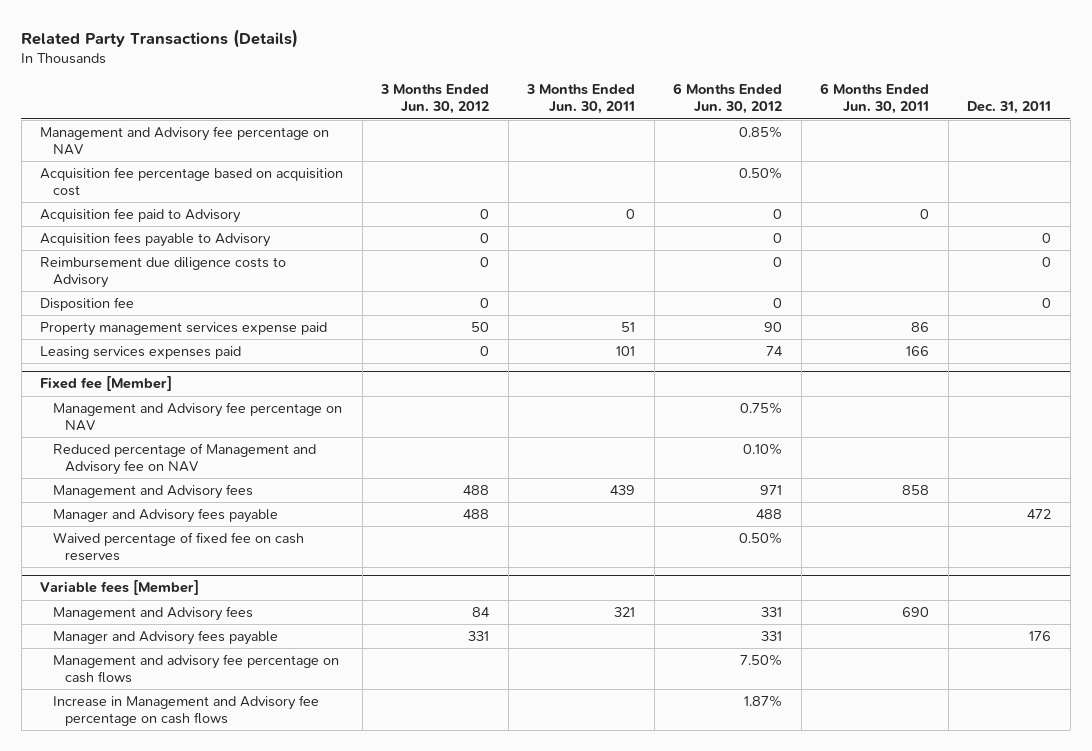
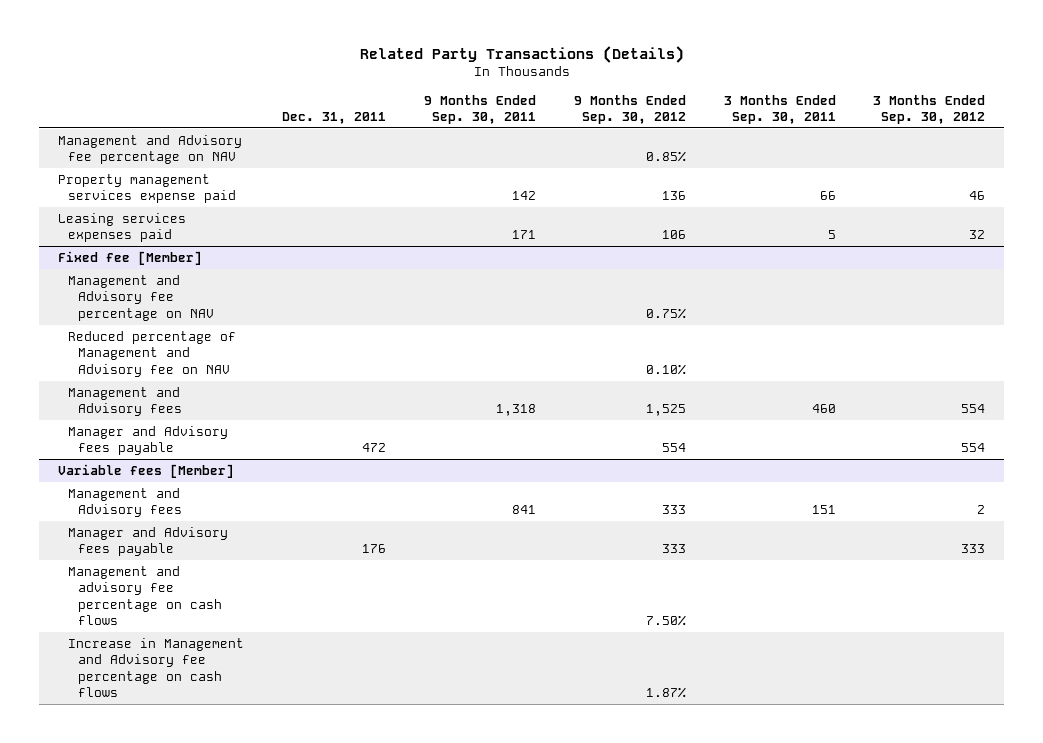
- | 3 Months Ended Jun. 30, 2012 | 3 Months Ended Jun. 30, 2011 | 6 Months Ended Jun. 30, 2012 | 6 Months Ended Jun. 30, 2011 | Dec. 31, 2011
+ | Dec. 31, 2011 | 9 Months Ended Sep. 30, 2011 | 9 Months Ended Sep. 30, 2012 | 3 Months Ended Sep. 30, 2011 | 3 Months Ended Sep. 30, 2012
- Acquisition fee percentage based on acquisition cost | | | 0.50% | |
- Acquisition fee paid to Advisory | 0 | 0 | 0 | 0 |
- Acquisition fees payable to Advisory | 0 | | 0 | | 0
- Reimbursement due diligence costs to Advisory | 0 | | 0 | | 0
- Disposition fee | 0 | | 0 | | 0
@ Fixed fee [Member]
- Waived percentage of fixed fee on cash reserves | | | 0.50% | |

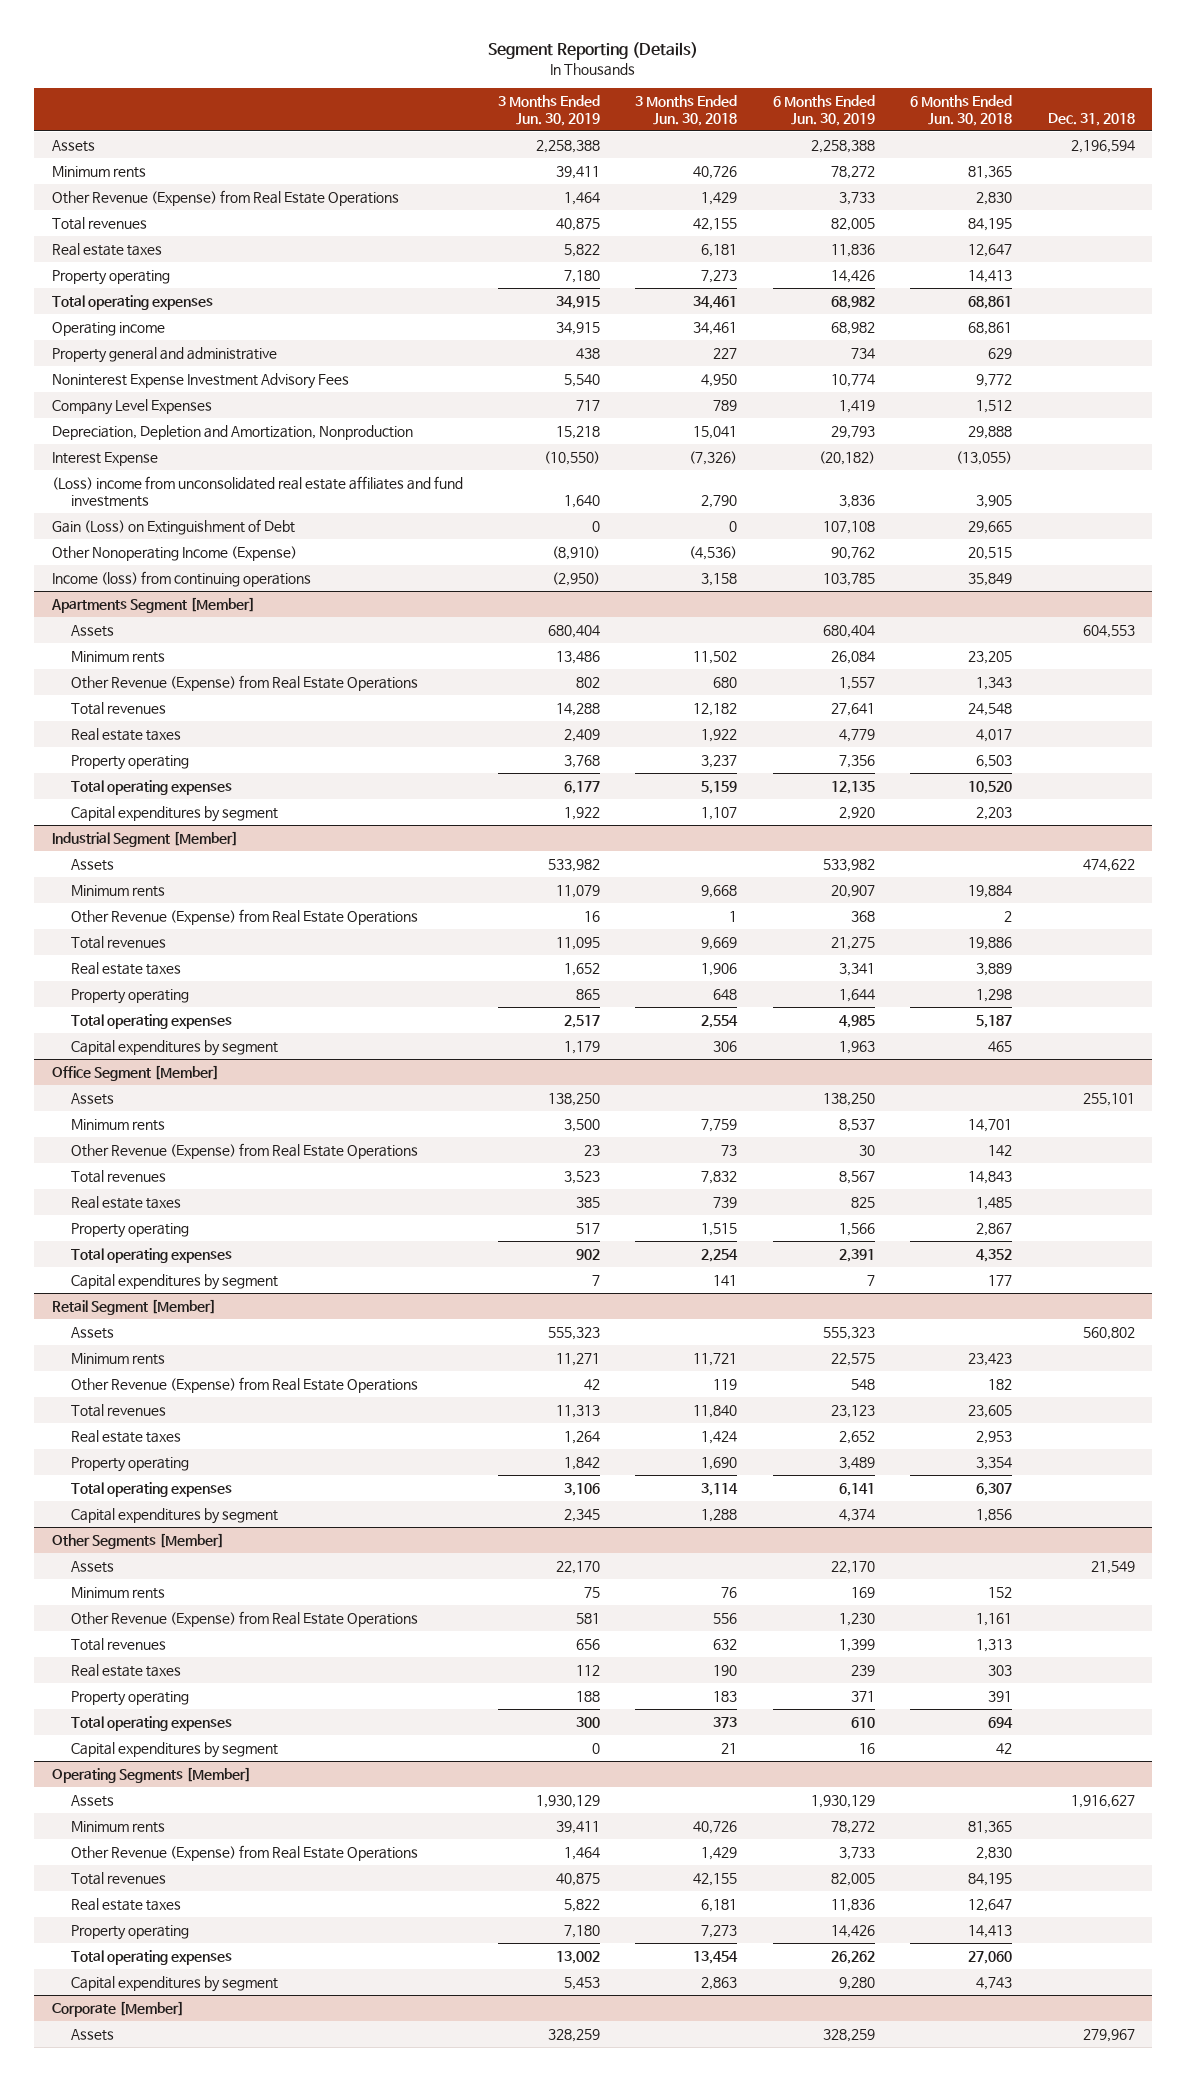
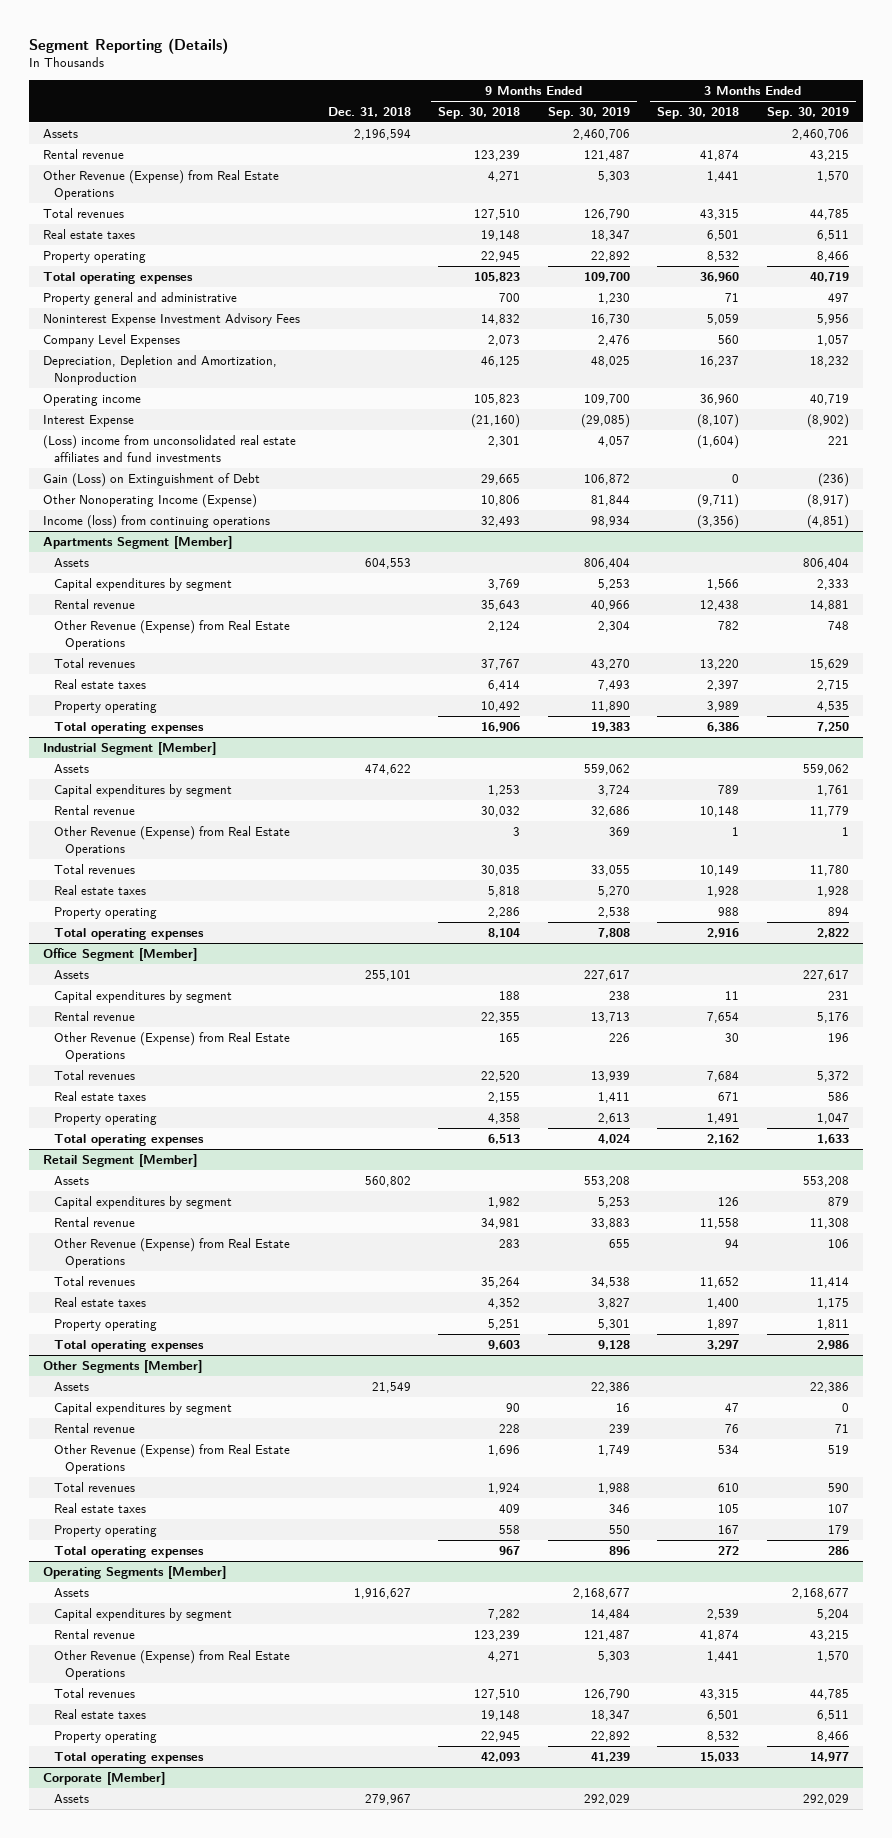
- | 3 Months Ended Jun. 30, 2019 | 3 Months Ended Jun. 30, 2018 | 6 Months Ended Jun. 30, 2019 | 6 Months Ended Jun. 30, 2018 | Dec. 31, 2018
+ | Dec. 31, 2018 | 9 Months Ended Sep. 30, 2018 | 9 Months Ended Sep. 30, 2019 | 3 Months Ended Sep. 30, 2018 | 3 Months Ended Sep. 30, 2019
- Minimum rents | 39,411 | 40,726 | 78,272 | 81,365 |
+ Rental revenue | | 123,239 | 121,487 | 41,874 | 43,215
moved down: Operating income | | 105,823 | 109,700 | 36,960 | 40,719
@ Apartments Segment [Member]
- Minimum rents | 13,486 | 11,502 | 26,084 | 23,205 |
moved up: Capital expenditures by segment | | 3,769 | 5,253 | 1,566 | 2,333
+ Rental revenue | | 35,643 | 40,966 | 12,438 | 14,881
@ Industrial Segment [Member]
- Minimum rents | 11,079 | 9,668 | 20,907 | 19,884 |
moved up: Capital expenditures by segment | | 1,253 | 3,724 | 789 | 1,761
+ Rental revenue | | 30,032 | 32,686 | 10,148 | 11,779
@ Office Segment [Member]
- Minimum rents | 3,500 | 7,759 | 8,537 | 14,701 |
moved up: Capital expenditures by segment | | 188 | 238 | 11 | 231
+ Rental revenue | | 22,355 | 13,713 | 7,654 | 5,176
@ Retail Segment [Member]
- Minimum rents | 11,271 | 11,721 | 22,575 | 23,423 |
moved up: Capital expenditures by segment | | 1,982 | 5,253 | 126 | 879
+ Rental revenue | | 34,981 | 33,883 | 11,558 | 11,308
@ Other Segments [Member]
- Minimum rents | 75 | 76 | 169 | 152 |
moved up: Capital expenditures by segment | | 90 | 16 | 47 | 0
+ Rental revenue | | 228 | 239 | 76 | 71
@ Operating Segments [Member]
- Minimum rents | 39,411 | 40,726 | 78,272 | 81,365 |
moved up: Capital expenditures by segment | | 7,282 | 14,484 | 2,539 | 5,204
+ Rental revenue | | 123,239 | 121,487 | 41,874 | 43,215

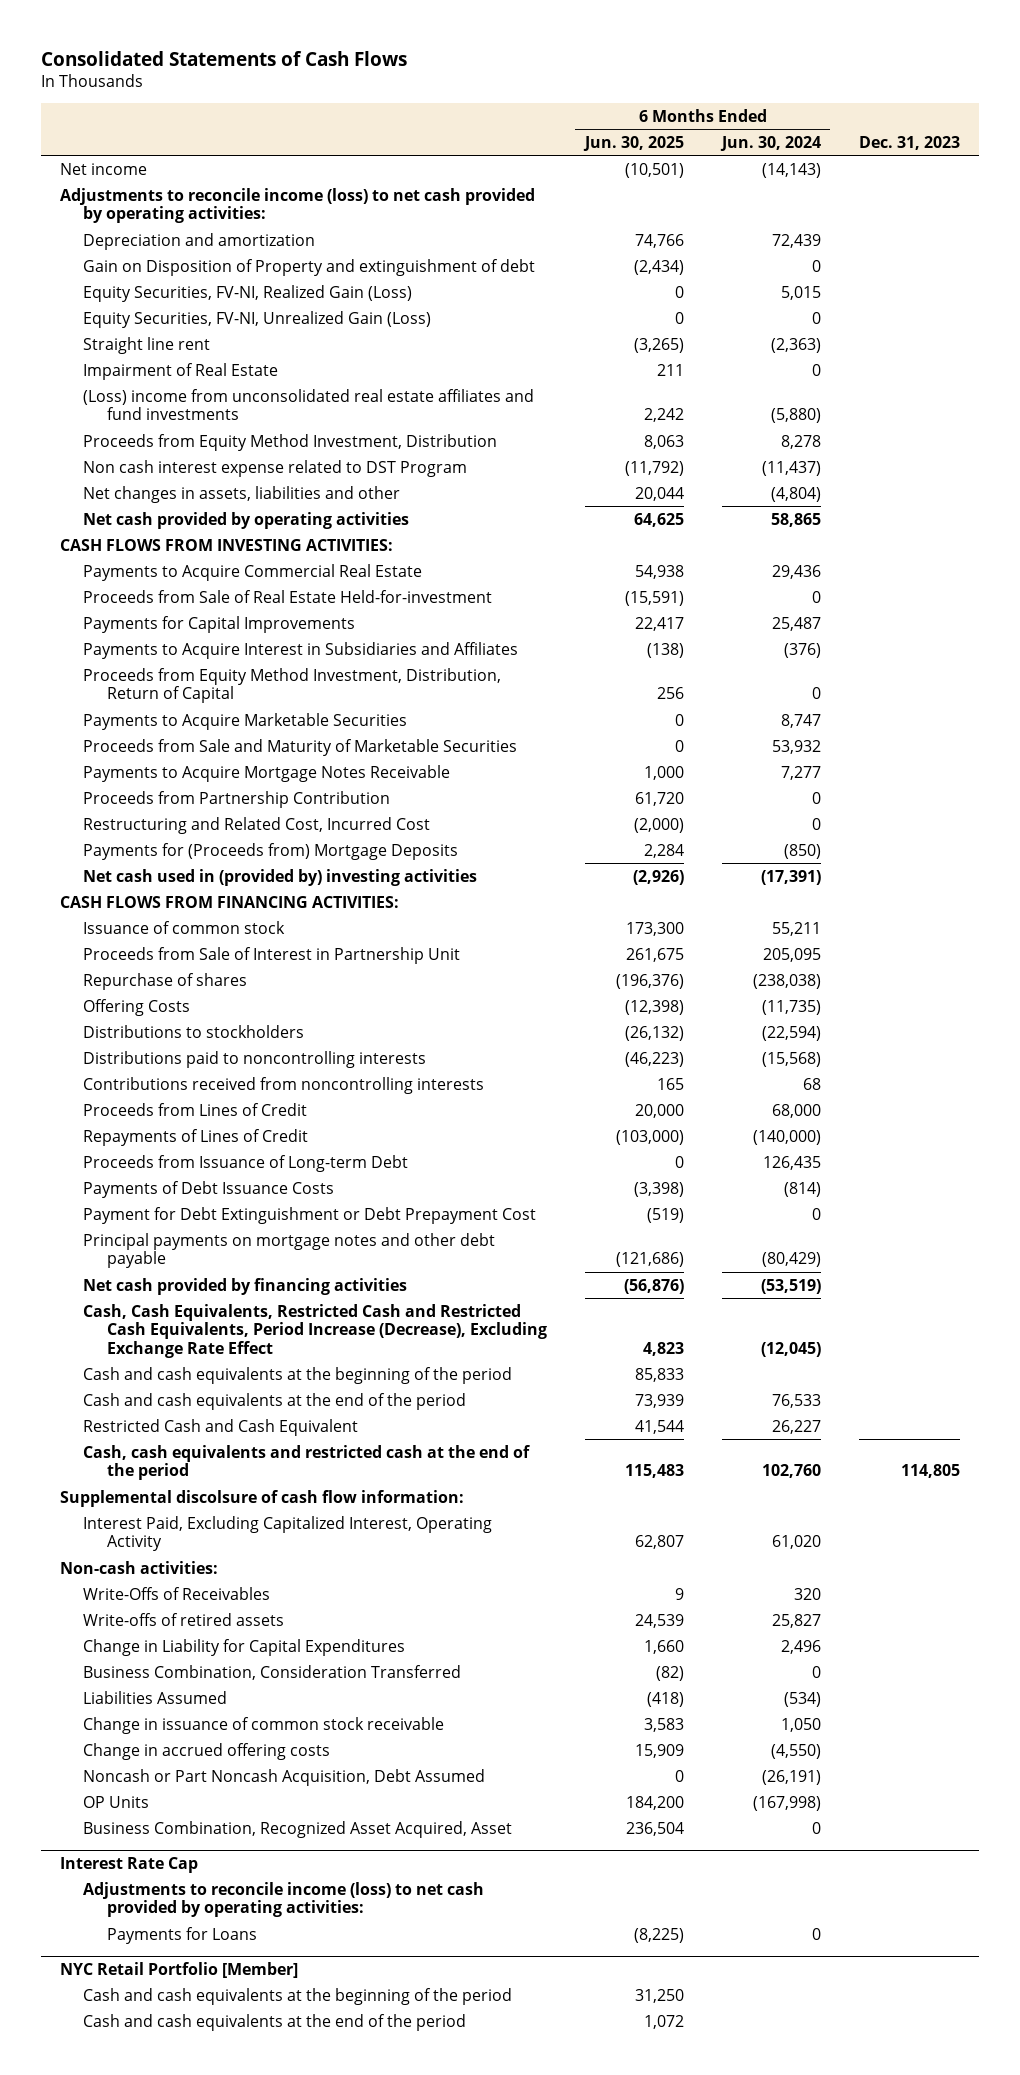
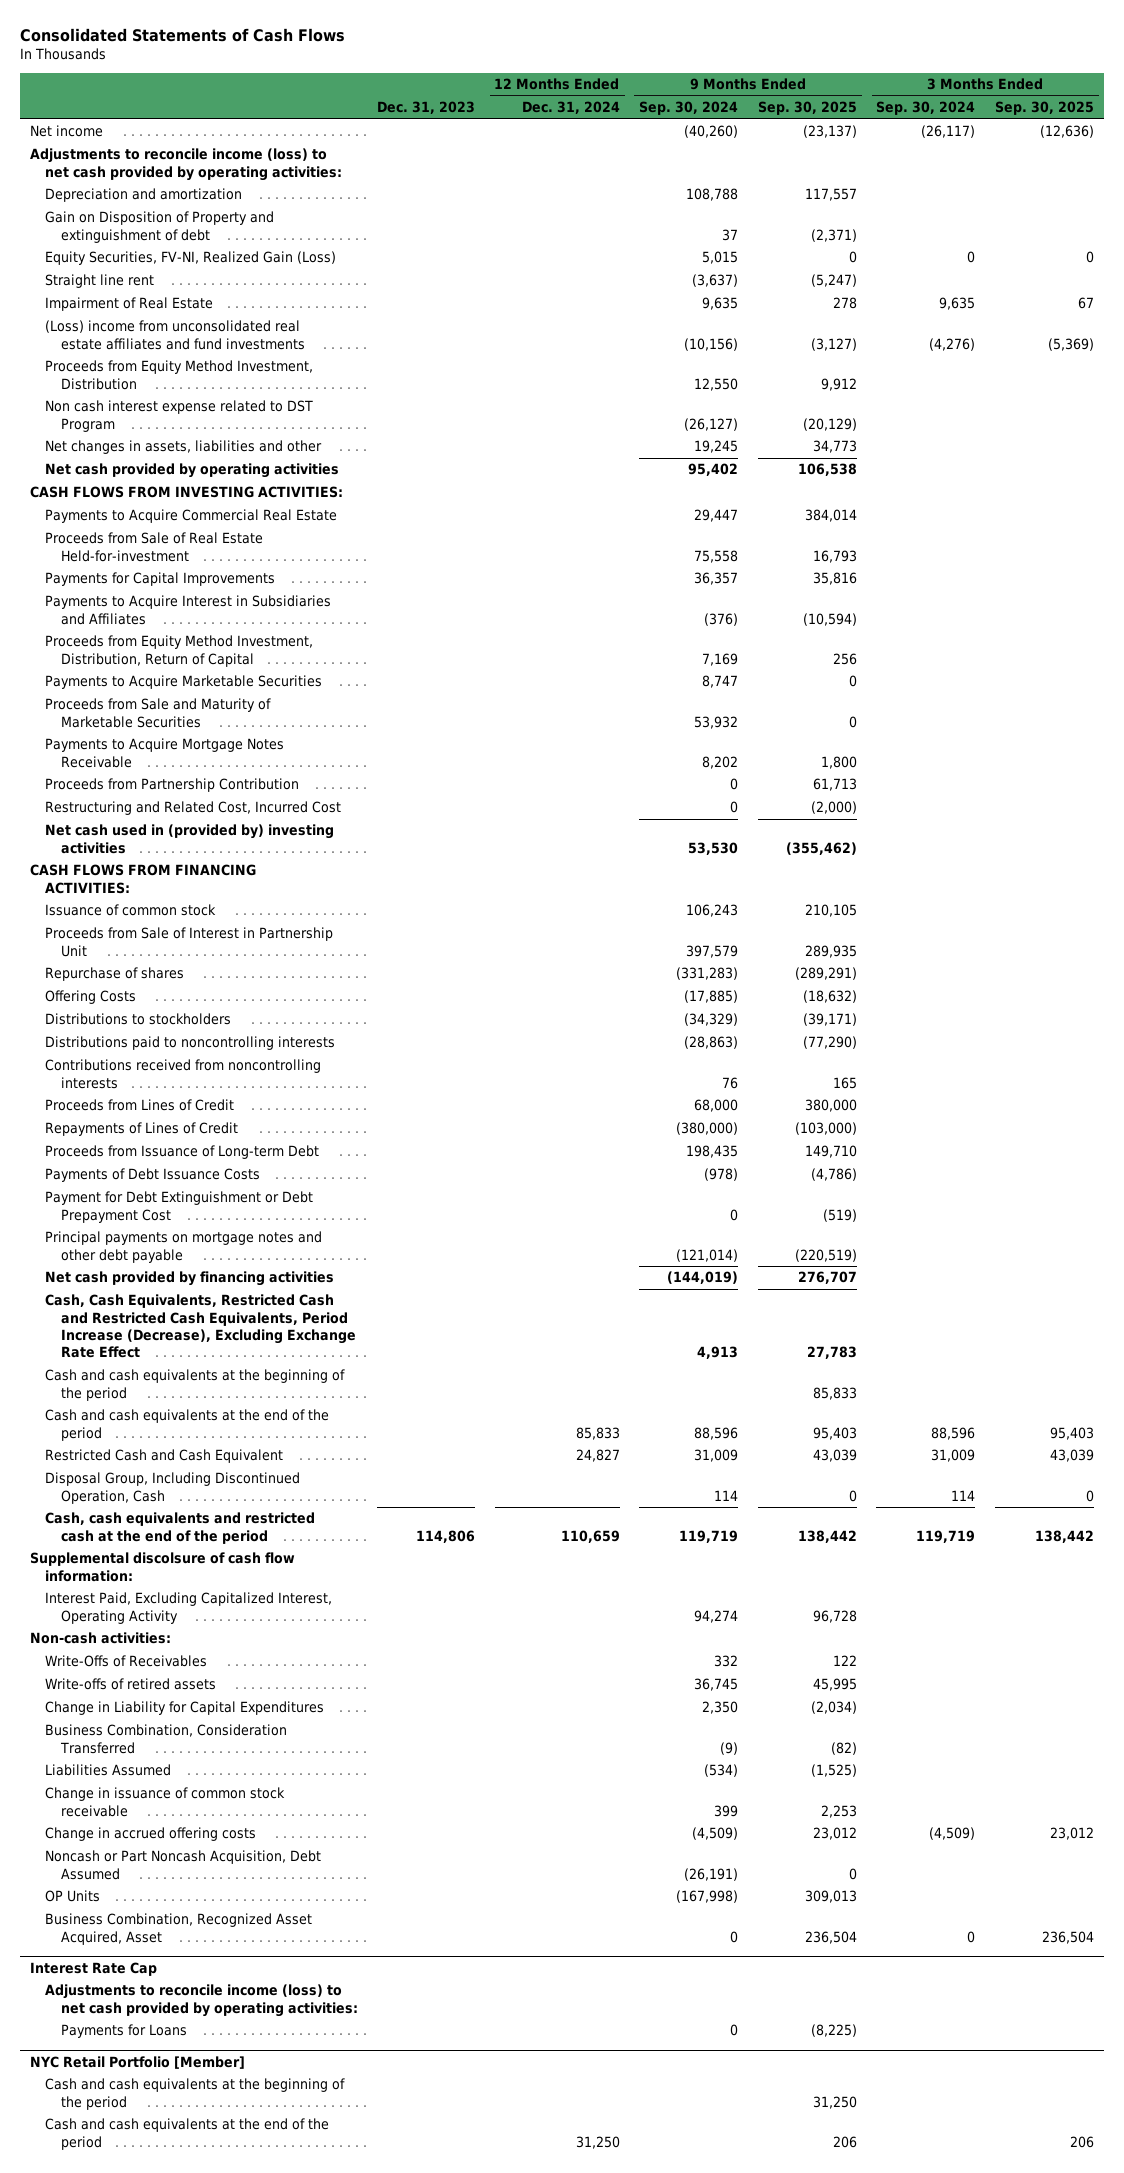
- | 6 Months Ended Jun. 30, 2025 | 6 Months Ended Jun. 30, 2024 | Dec. 31, 2023
+ | Dec. 31, 2023 | 12 Months Ended Dec. 31, 2024 | 9 Months Ended Sep. 30, 2024 | 9 Months Ended Sep. 30, 2025 | 3 Months Ended Sep. 30, 2024 | 3 Months Ended Sep. 30, 2025
- Equity Securities, FV-NI, Unrealized Gain (Loss) | 0 | 0 |
- Payments for (Proceeds from) Mortgage Deposits | 2,284 | (850) |
- Cash, cash equivalents and restricted cash at the end of the period | 115,483 | 102,760 | 114,805
+ Disposal Group, Including Discontinued Operation, Cash | | | 114 | 0 | 114 | 0
+ Cash, cash equivalents and restricted cash at the end of the period | 114,806 | 110,659 | 119,719 | 138,442 | 119,719 | 138,442

